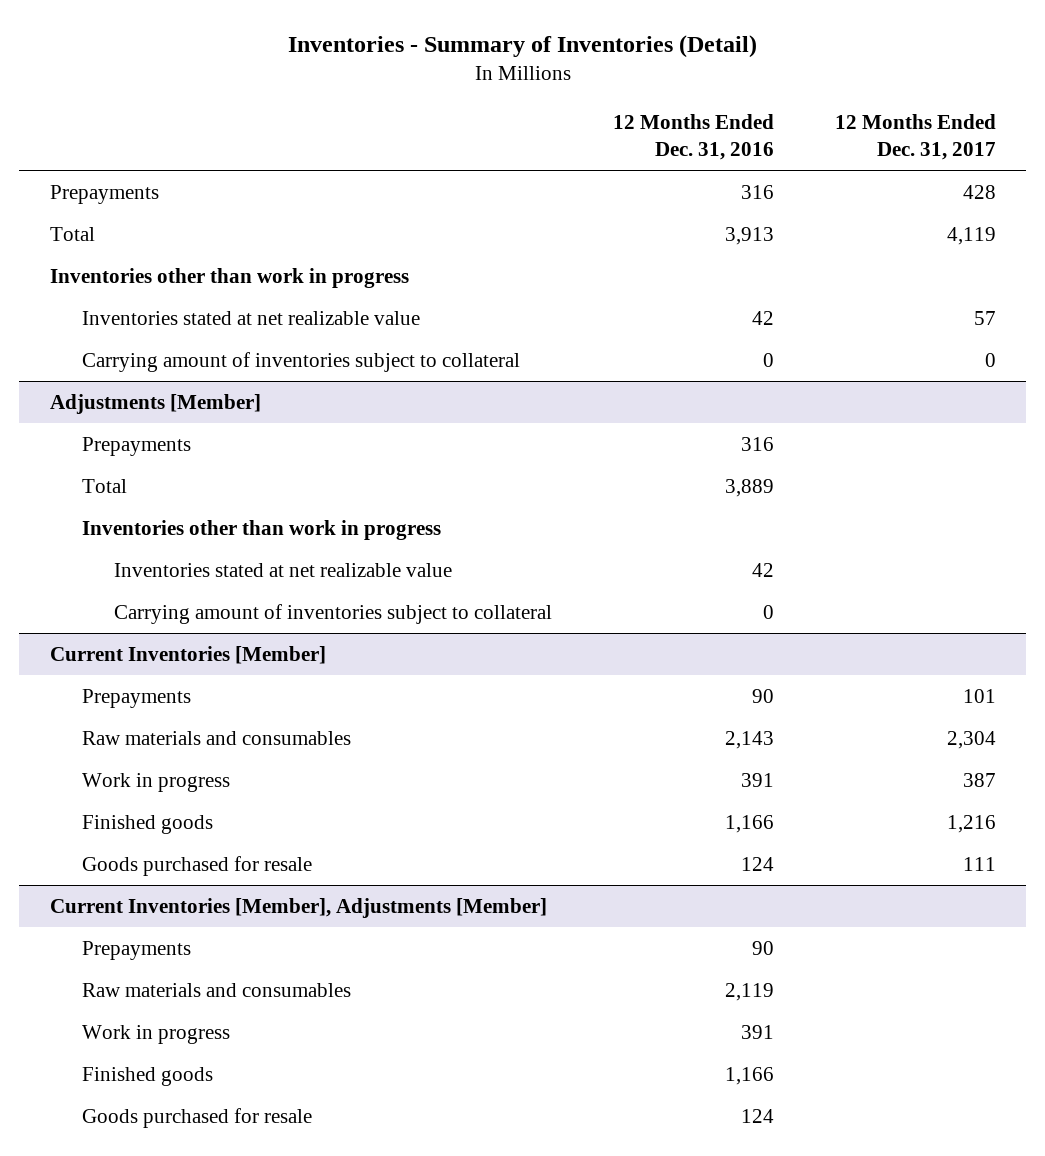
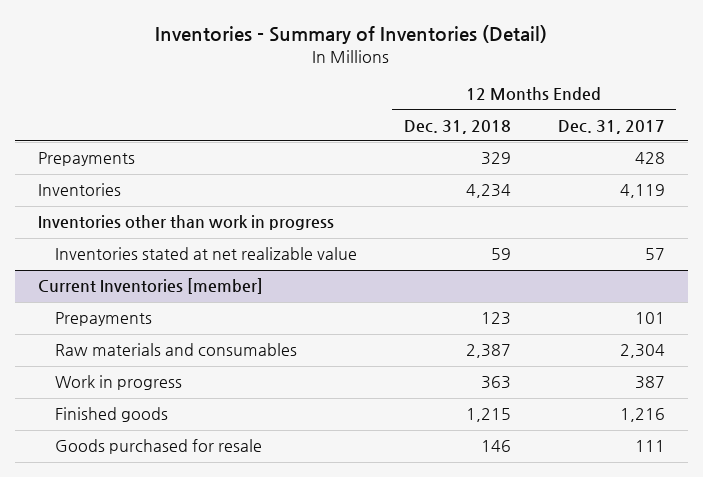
- | 12 Months Ended Dec. 31, 2016 | 12 Months Ended Dec. 31, 2017
+ | 12 Months Ended Dec. 31, 2018 | 12 Months Ended Dec. 31, 2017
- Total | 3,913 | 4,119
+ Inventories | 4,234 | 4,119
- Carrying amount of inventories subject to collateral | 0 | 0
- Adjustments [Member]
- Prepayments | 316 |
- Total | 3,889 |
- Inventories other than work in progress
- Inventories stated at net realizable value | 42 |
- Carrying amount of inventories subject to collateral | 0 |
- Current Inventories [Member]
+ Current Inventories [member]
- Current Inventories [Member], Adjustments [Member]
- Prepayments | 90 |
- Raw materials and consumables | 2,119 |
- Work in progress | 391 |
- Finished goods | 1,166 |
- Goods purchased for resale | 124 |

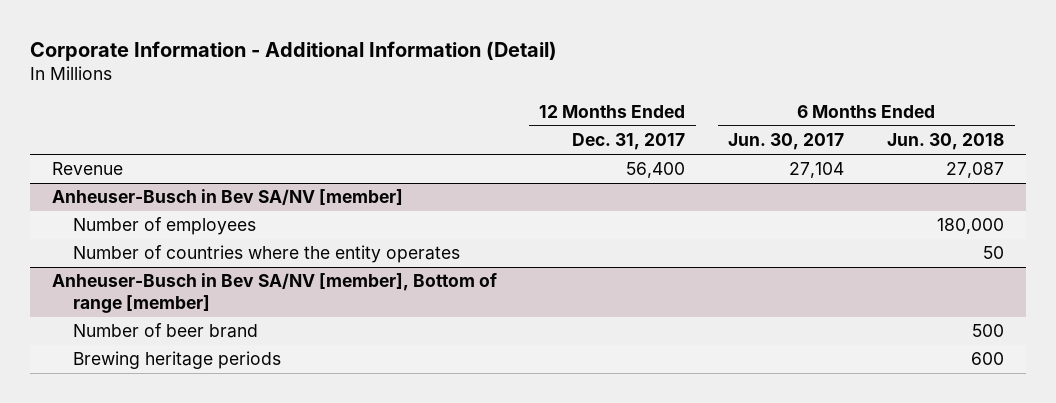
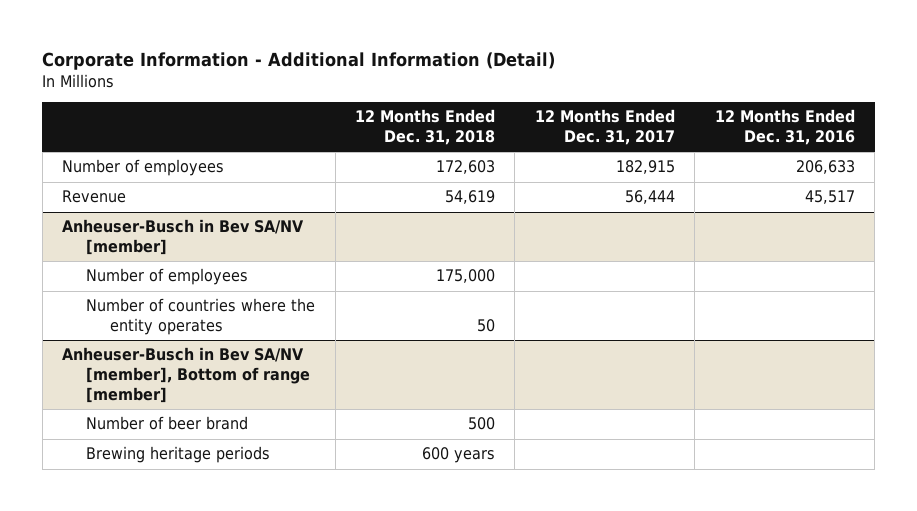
- | 12 Months Ended Dec. 31, 2017 | 6 Months Ended Jun. 30, 2017 | 6 Months Ended Jun. 30, 2018
+ | 12 Months Ended Dec. 31, 2018 | 12 Months Ended Dec. 31, 2017 | 12 Months Ended Dec. 31, 2016
- Revenue | 56,400 | 27,104 | 27,087
+ Number of employees | 172,603 | 182,915 | 206,633
+ Revenue | 54,619 | 56,444 | 45,517

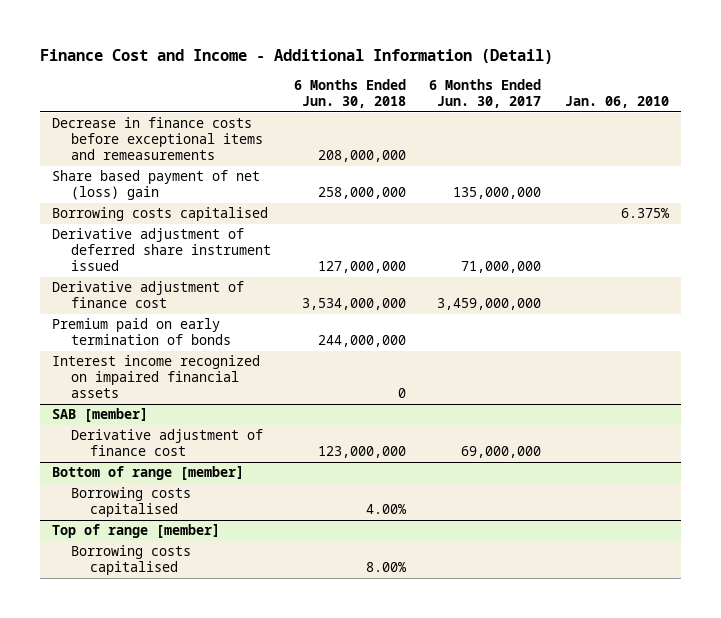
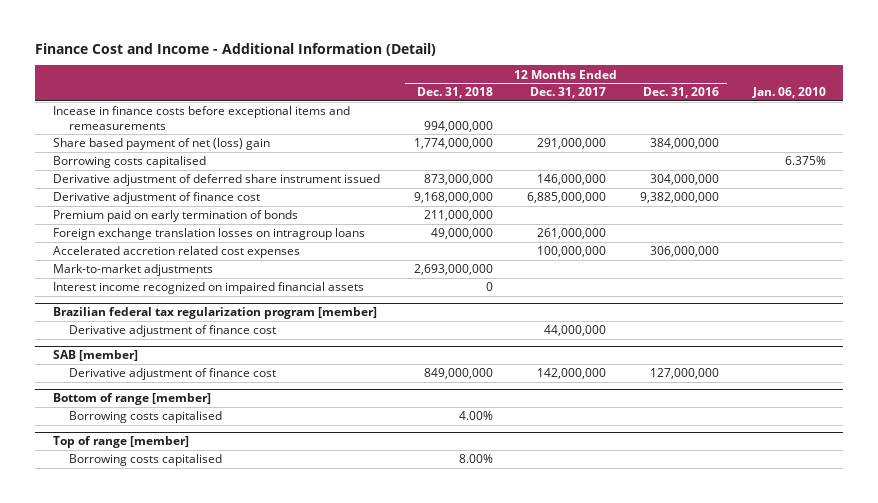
- | 6 Months Ended Jun. 30, 2018 | 6 Months Ended Jun. 30, 2017 | Jan. 06, 2010
+ | 12 Months Ended Dec. 31, 2018 | 12 Months Ended Dec. 31, 2017 | 12 Months Ended Dec. 31, 2016 | Jan. 06, 2010
- Decrease in finance costs before exceptional items and remeasurements | 208,000,000 | |
+ Incease in finance costs before exceptional items and remeasurements | 994,000,000 | | |
+ Foreign exchange translation losses on intragroup loans | 49,000,000 | 261,000,000 | |
+ Accelerated accretion related cost expenses | | 100,000,000 | 306,000,000 |
+ Mark-to-market adjustments | 2,693,000,000 | | |
+ Brazilian federal tax regularization program [member]
+ Derivative adjustment of finance cost | | 44,000,000 | |

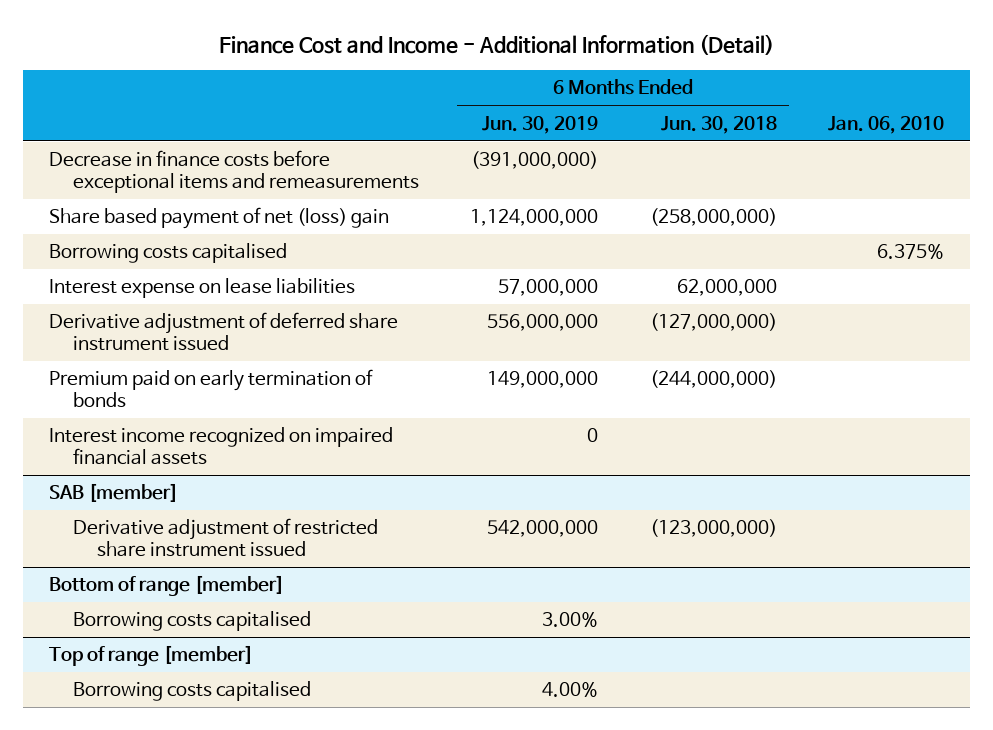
- | 12 Months Ended Dec. 31, 2018 | 12 Months Ended Dec. 31, 2017 | 12 Months Ended Dec. 31, 2016 | Jan. 06, 2010
+ | 6 Months Ended Jun. 30, 2019 | 6 Months Ended Jun. 30, 2018 | Jan. 06, 2010
- Incease in finance costs before exceptional items and remeasurements | 994,000,000 | | |
+ Decrease in finance costs before exceptional items and remeasurements | (391,000,000) | |
+ Interest expense on lease liabilities | 57,000,000 | 62,000,000 |
- Derivative adjustment of finance cost | 9,168,000,000 | 6,885,000,000 | 9,382,000,000 |
- Foreign exchange translation losses on intragroup loans | 49,000,000 | 261,000,000 | |
- Accelerated accretion related cost expenses | | 100,000,000 | 306,000,000 |
- Mark-to-market adjustments | 2,693,000,000 | | |
- Brazilian federal tax regularization program [member]
- Derivative adjustment of finance cost | | 44,000,000 | |
@ SAB [member]
- Derivative adjustment of finance cost | 849,000,000 | 142,000,000 | 127,000,000 |
+ Derivative adjustment of restricted share instrument issued | 542,000,000 | (123,000,000) |

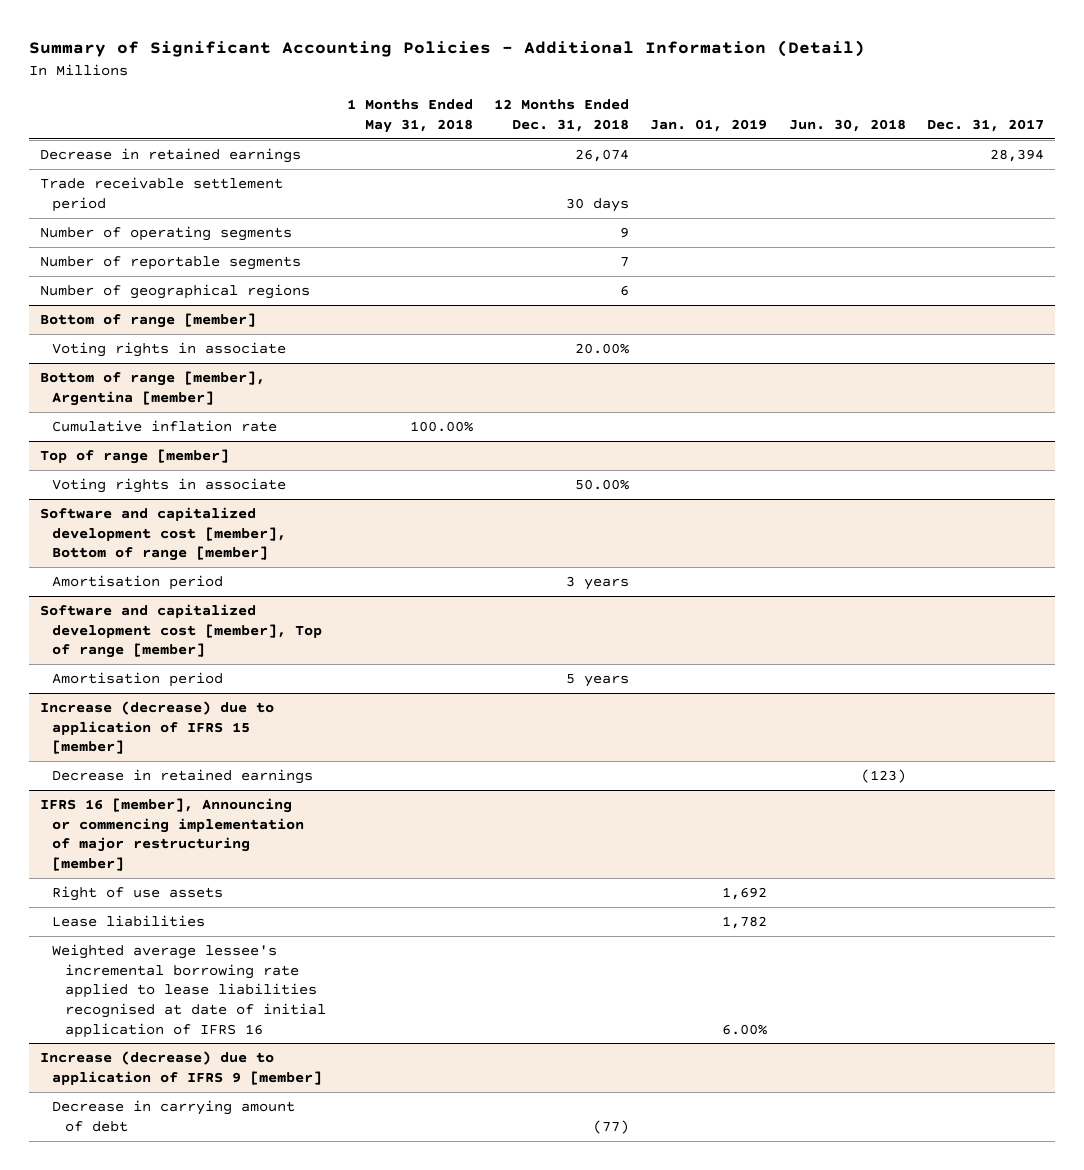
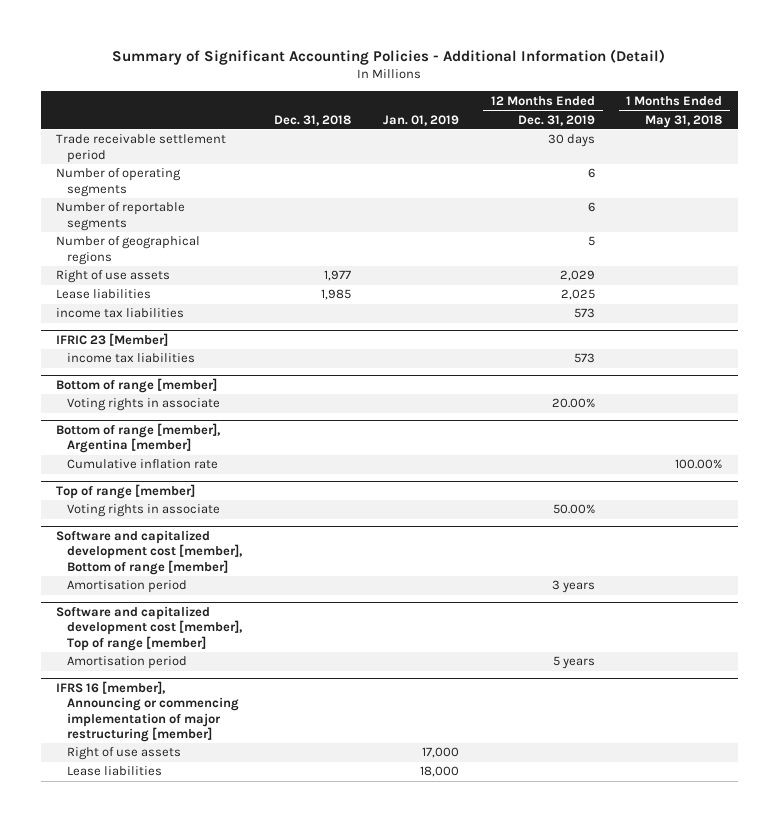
- | 1 Months Ended May 31, 2018 | 12 Months Ended Dec. 31, 2018 | Jan. 01, 2019 | Jun. 30, 2018 | Dec. 31, 2017
+ | Dec. 31, 2018 | Jan. 01, 2019 | 12 Months Ended Dec. 31, 2019 | 1 Months Ended May 31, 2018
- Decrease in retained earnings | | 26,074 | | | 28,394
+ Right of use assets | 1,977 | | 2,029 |
+ Lease liabilities | 1,985 | | 2,025 |
+ income tax liabilities | | | 573 |
+ IFRIC 23 [Member]
+ income tax liabilities | | | 573 |
- Increase (decrease) due to application of IFRS 15 [member]
- Decrease in retained earnings | | | | (123) |
@ IFRS 16 [member], Announcing or commencing implementation of major restructuring [member]
- Right of use assets | | | 1,692 | |
- Lease liabilities | | | 1,782 | |
- Weighted average lessee's incremental borrowing rate applied to lease liabilities recognised at date of initial application of IFRS 16 | | | 6.00% | |
- Increase (decrease) due to application of IFRS 9 [member]
- Decrease in carrying amount of debt | | (77) | | |
@ IFRS 16 [member], Announcing or commencing implementation of major restructuring [member]
+ Right of use assets | | 17,000 | |
+ Lease liabilities | | 18,000 | |

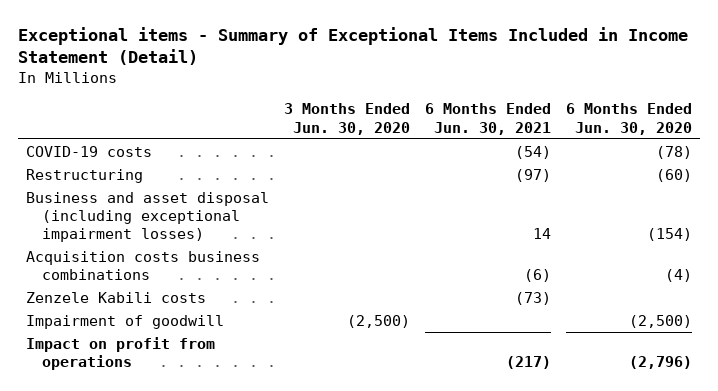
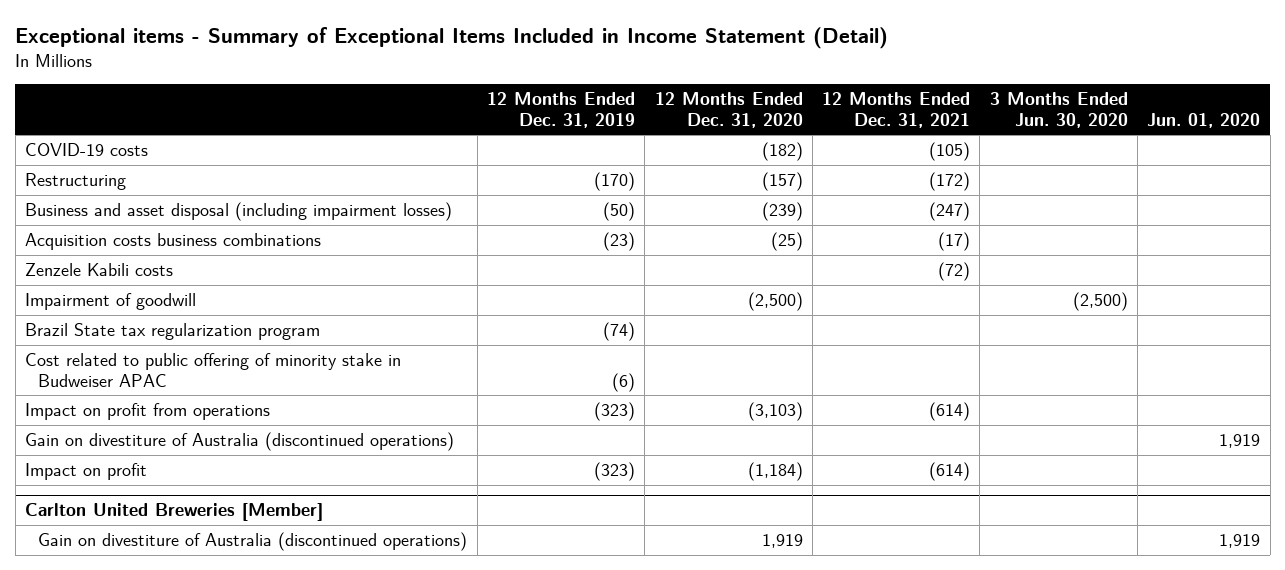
- | 3 Months Ended Jun. 30, 2020 | 6 Months Ended Jun. 30, 2021 | 6 Months Ended Jun. 30, 2020
+ | 12 Months Ended Dec. 31, 2019 | 12 Months Ended Dec. 31, 2020 | 12 Months Ended Dec. 31, 2021 | 3 Months Ended Jun. 30, 2020 | Jun. 01, 2020
- Business and asset disposal (including exceptional impairment losses) | | 14 | (154)
+ Business and asset disposal (including impairment losses) | (50) | (239) | (247) | |
+ Brazil State tax regularization program | (74) | | | |
+ Cost related to public offering of minority stake in Budweiser APAC | (6) | | | |
+ Gain on divestiture of Australia (discontinued operations) | | | | | 1,919
+ Impact on profit | (323) | (1,184) | (614) | |
+ Carlton United Breweries [Member]
+ Gain on divestiture of Australia (discontinued operations) | | 1,919 | | | 1,919

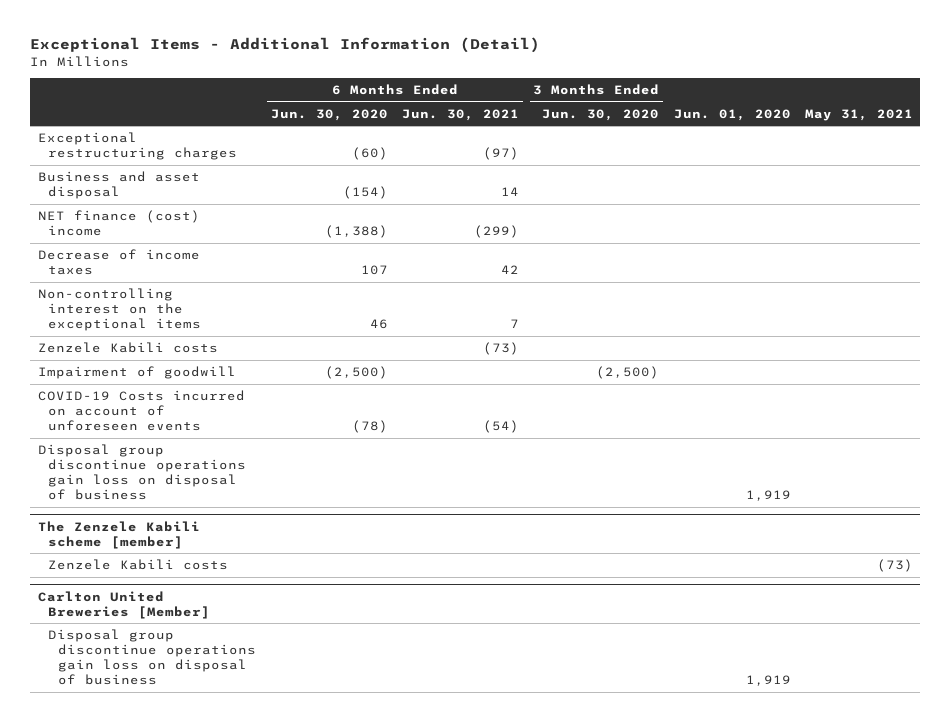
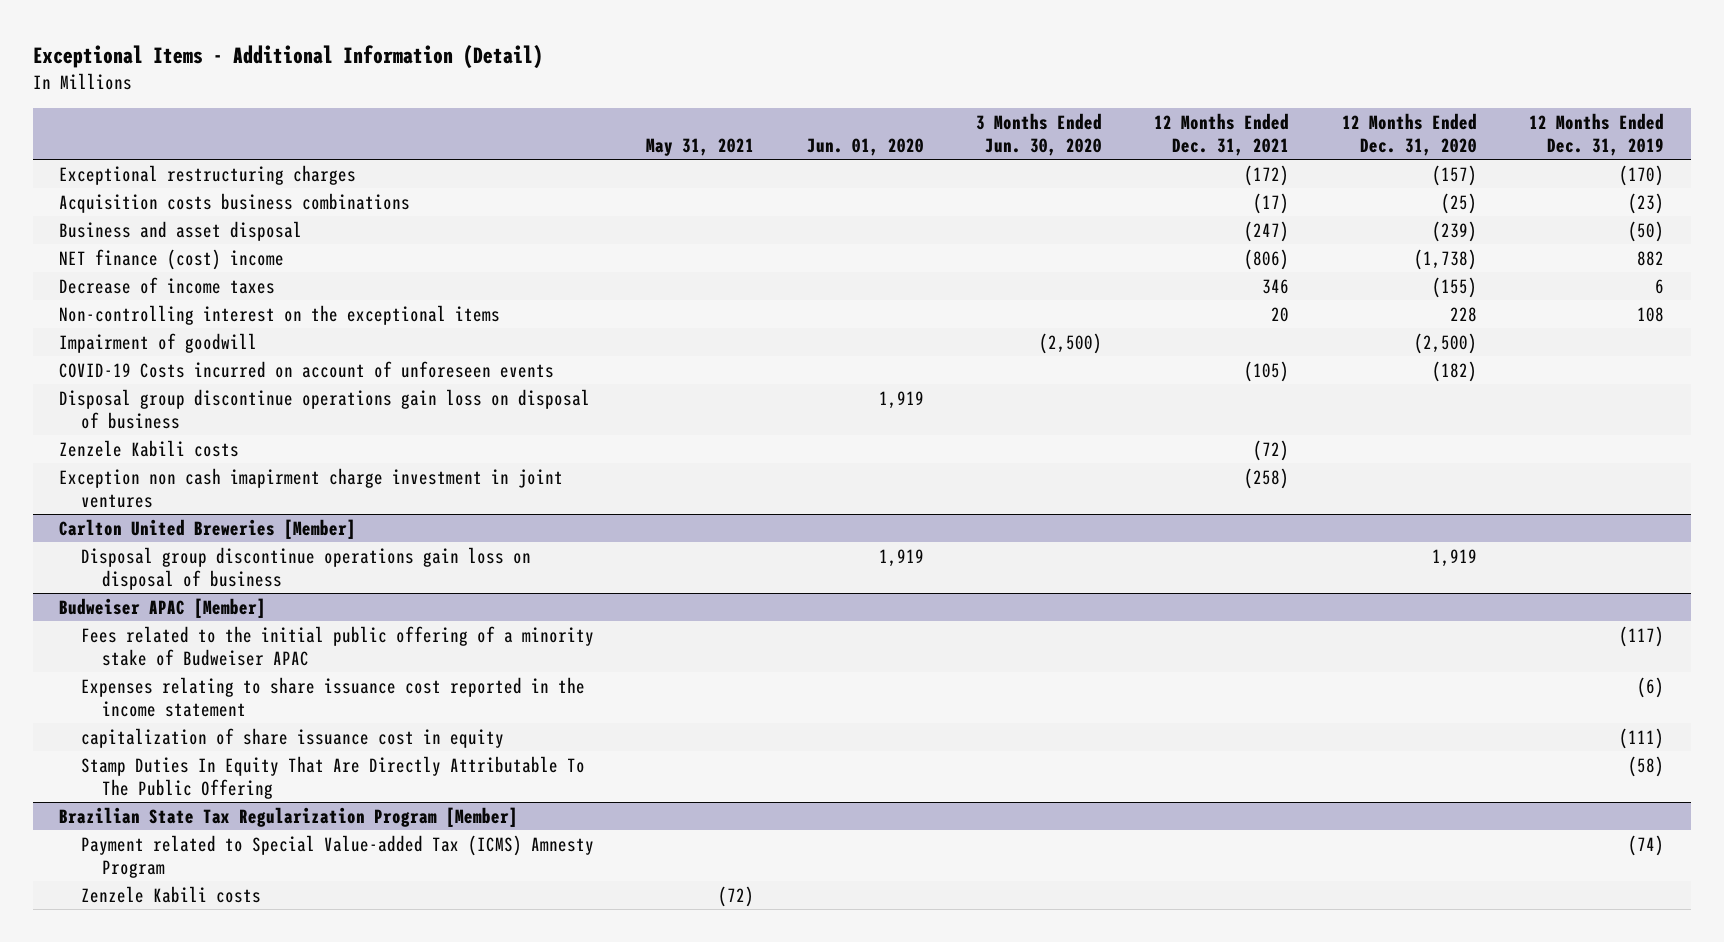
- | 6 Months Ended Jun. 30, 2020 | 6 Months Ended Jun. 30, 2021 | 3 Months Ended Jun. 30, 2020 | Jun. 01, 2020 | May 31, 2021
+ | May 31, 2021 | Jun. 01, 2020 | 3 Months Ended Jun. 30, 2020 | 12 Months Ended Dec. 31, 2021 | 12 Months Ended Dec. 31, 2020 | 12 Months Ended Dec. 31, 2019
+ Acquisition costs business combinations | | | | (17) | (25) | (23)
- The Zenzele Kabili scheme [member]
- Zenzele Kabili costs | | | | | (73)
moved down: Zenzele Kabili costs | | | | (72) | |
+ Exception non cash imapirment charge investment in joint ventures | | | | (258) | |
+ Budweiser APAC [Member]
+ Fees related to the initial public offering of a minority stake of Budweiser APAC | | | | | | (117)
+ Expenses relating to share issuance cost reported in the income statement | | | | | | (6)
+ capitalization of share issuance cost in equity | | | | | | (111)
+ Stamp Duties In Equity That Are Directly Attributable To The Public Offering | | | | | | (58)
+ Brazilian State Tax Regularization Program [Member]
+ Payment related to Special Value-added Tax (ICMS) Amnesty Program | | | | | | (74)
+ Zenzele Kabili costs | (72) | | | | |

